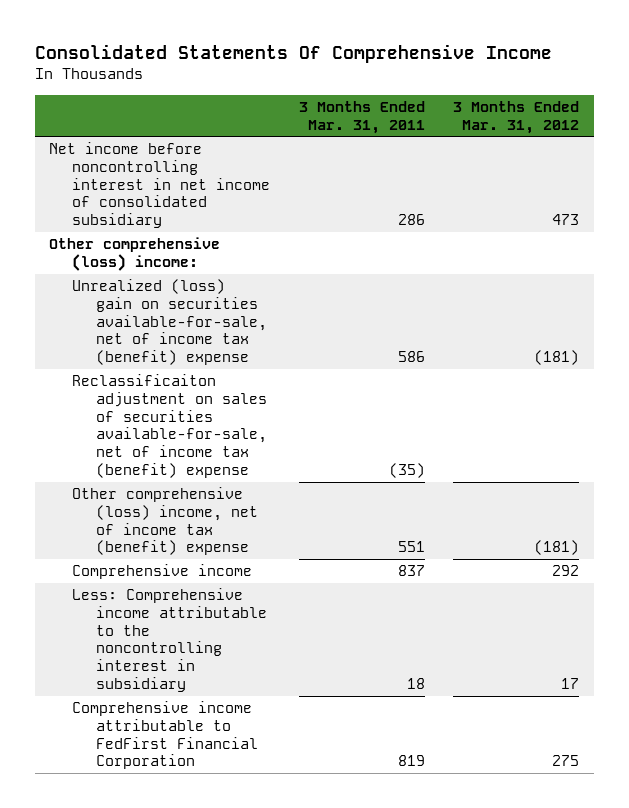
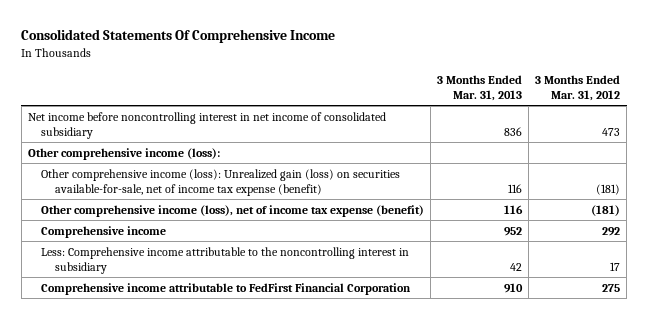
- | 3 Months Ended Mar. 31, 2011 | 3 Months Ended Mar. 31, 2012
+ | 3 Months Ended Mar. 31, 2013 | 3 Months Ended Mar. 31, 2012
- Other comprehensive (loss) income:
- Unrealized (loss) gain on securities available-for-sale, net of income tax (benefit) expense | 586 | (181)
- Reclassificaiton adjustment on sales of securities available-for-sale, net of income tax (benefit) expense | (35) |
- Other comprehensive (loss) income, net of income tax (benefit) expense | 551 | (181)
+ Other comprehensive income (loss):
+ Other comprehensive income (loss): Unrealized gain (loss) on securities available-for-sale, net of income tax expense (benefit) | 116 | (181)
+ Other comprehensive income (loss), net of income tax expense (benefit) | 116 | (181)

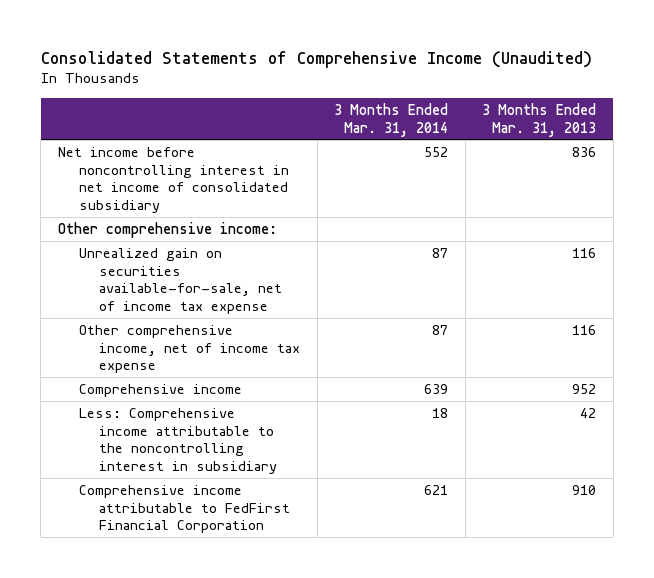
- Consolidated Statements Of Comprehensive Income
+ Consolidated Statements of Comprehensive Income (Unaudited)
- | 3 Months Ended Mar. 31, 2013 | 3 Months Ended Mar. 31, 2012
+ | 3 Months Ended Mar. 31, 2014 | 3 Months Ended Mar. 31, 2013
- Other comprehensive income (loss):
- Other comprehensive income (loss): Unrealized gain (loss) on securities available-for-sale, net of income tax expense (benefit) | 116 | (181)
- Other comprehensive income (loss), net of income tax expense (benefit) | 116 | (181)
+ Other comprehensive income:
+ Unrealized gain on securities available-for-sale, net of income tax expense | 87 | 116
+ Other comprehensive income, net of income tax expense | 87 | 116

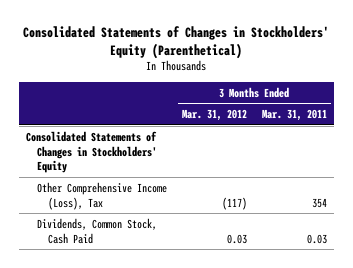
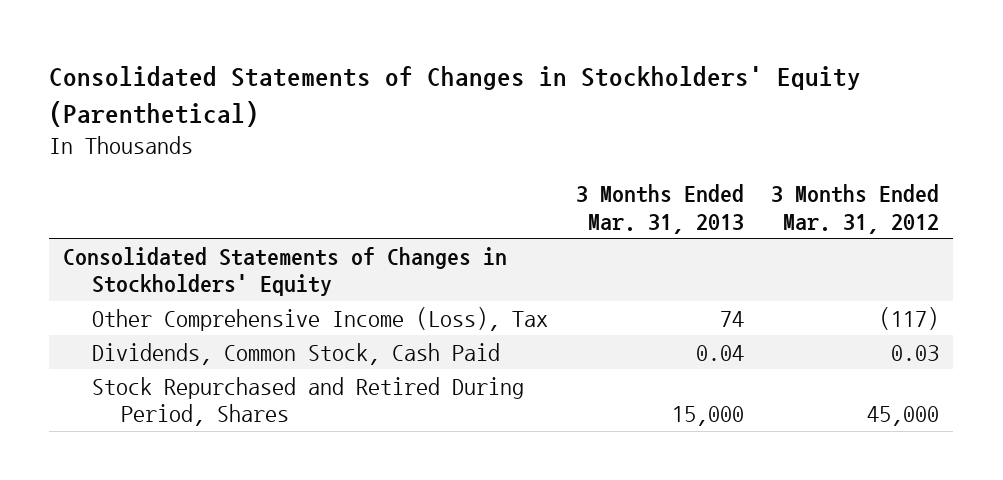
- | 3 Months Ended Mar. 31, 2012 | 3 Months Ended Mar. 31, 2011
+ | 3 Months Ended Mar. 31, 2013 | 3 Months Ended Mar. 31, 2012
+ Stock Repurchased and Retired During Period, Shares | 15,000 | 45,000

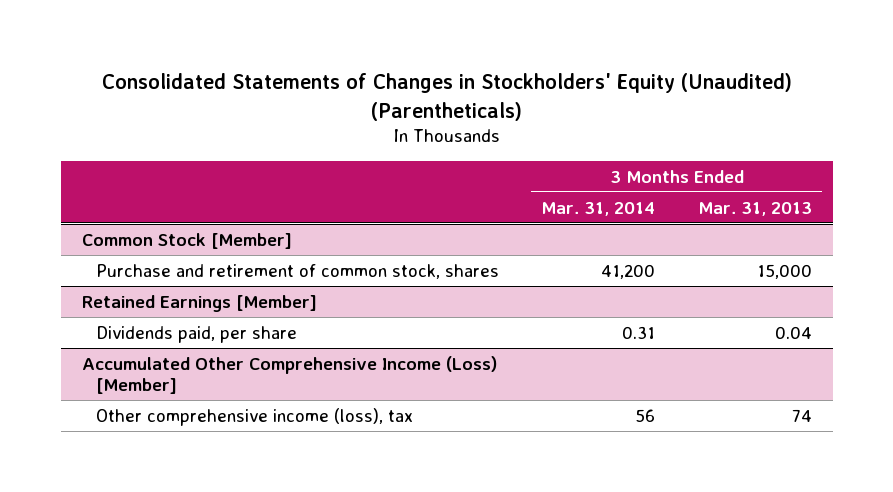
- Consolidated Statements of Changes in Stockholders' Equity (Parenthetical)
+ Consolidated Statements of Changes in Stockholders' Equity (Unaudited) (Parentheticals)
- | 3 Months Ended Mar. 31, 2013 | 3 Months Ended Mar. 31, 2012
+ | 3 Months Ended Mar. 31, 2014 | 3 Months Ended Mar. 31, 2013
- Consolidated Statements of Changes in Stockholders' Equity
- Other Comprehensive Income (Loss), Tax | 74 | (117)
- Dividends, Common Stock, Cash Paid | 0.04 | 0.03
- Stock Repurchased and Retired During Period, Shares | 15,000 | 45,000
+ Common Stock [Member]
+ Purchase and retirement of common stock, shares | 41,200 | 15,000
+ Retained Earnings [Member]
+ Dividends paid, per share | 0.31 | 0.04
+ Accumulated Other Comprehensive Income (Loss) [Member]
+ Other comprehensive income (loss), tax | 56 | 74

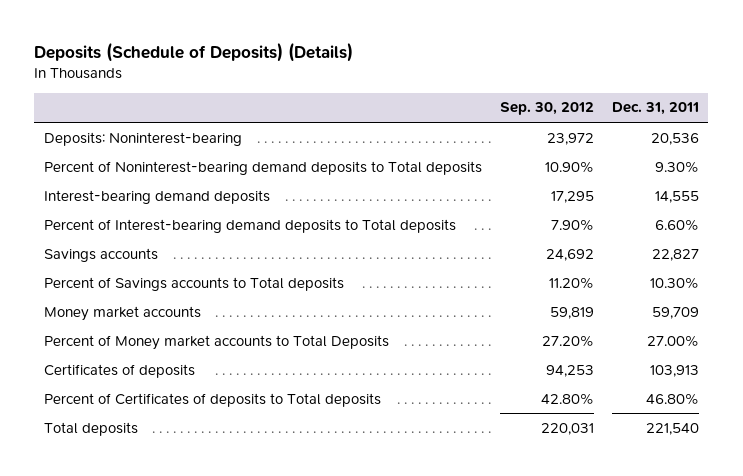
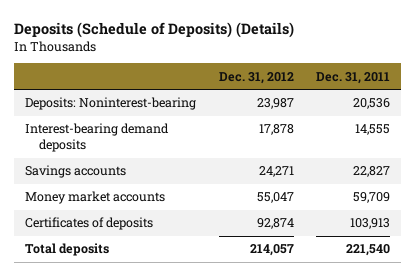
- | Sep. 30, 2012 | Dec. 31, 2011
+ | Dec. 31, 2012 | Dec. 31, 2011
- Percent of Noninterest-bearing demand deposits to Total deposits | 10.90% | 9.30%
- Percent of Interest-bearing demand deposits to Total deposits | 7.90% | 6.60%
- Percent of Savings accounts to Total deposits | 11.20% | 10.30%
- Percent of Money market accounts to Total Deposits | 27.20% | 27.00%
- Percent of Certificates of deposits to Total deposits | 42.80% | 46.80%

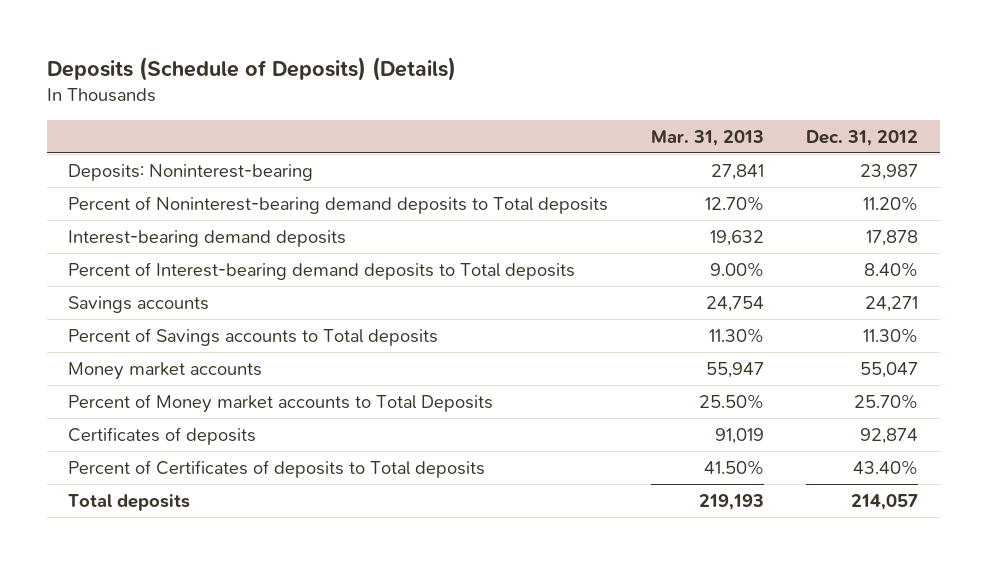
- | Dec. 31, 2012 | Dec. 31, 2011
+ | Mar. 31, 2013 | Dec. 31, 2012
+ Percent of Noninterest-bearing demand deposits to Total deposits | 12.70% | 11.20%
+ Percent of Interest-bearing demand deposits to Total deposits | 9.00% | 8.40%
+ Percent of Savings accounts to Total deposits | 11.30% | 11.30%
+ Percent of Money market accounts to Total Deposits | 25.50% | 25.70%
+ Percent of Certificates of deposits to Total deposits | 41.50% | 43.40%

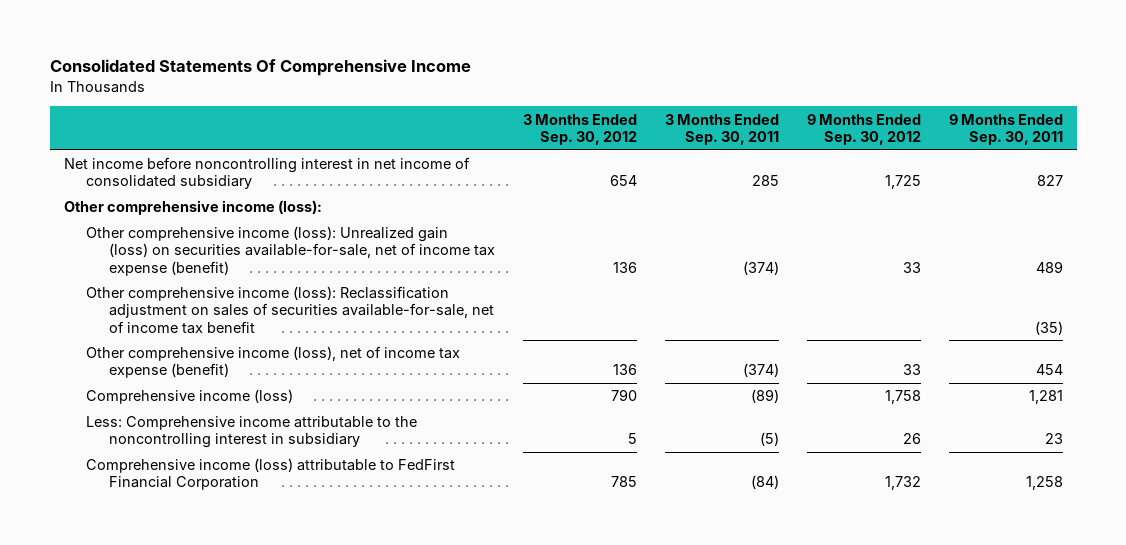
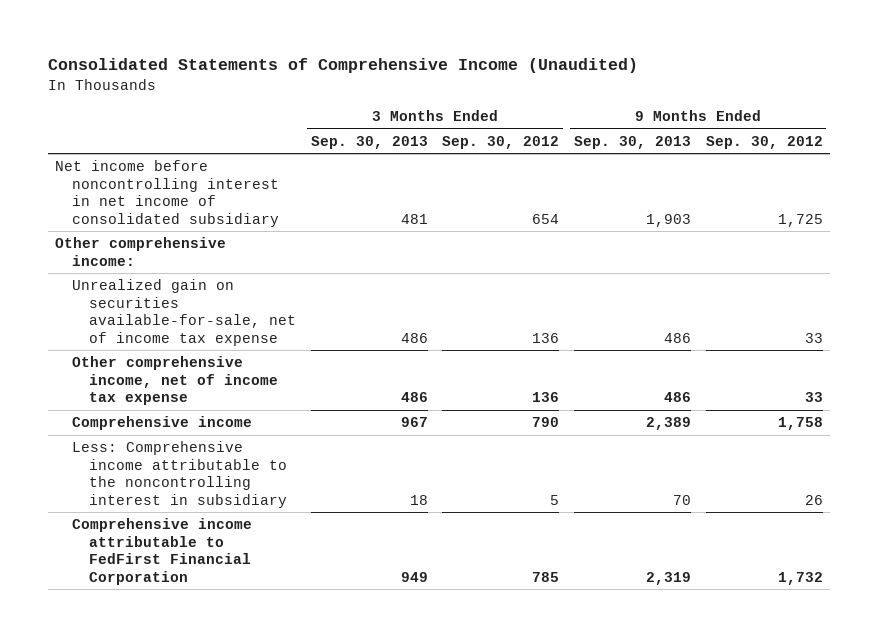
- Consolidated Statements Of Comprehensive Income
+ Consolidated Statements of Comprehensive Income (Unaudited)
- | 3 Months Ended Sep. 30, 2012 | 3 Months Ended Sep. 30, 2011 | 9 Months Ended Sep. 30, 2012 | 9 Months Ended Sep. 30, 2011
+ | 3 Months Ended Sep. 30, 2013 | 3 Months Ended Sep. 30, 2012 | 9 Months Ended Sep. 30, 2013 | 9 Months Ended Sep. 30, 2012
- Other comprehensive income (loss):
- Other comprehensive income (loss): Unrealized gain (loss) on securities available-for-sale, net of income tax expense (benefit) | 136 | (374) | 33 | 489
- Other comprehensive income (loss): Reclassification adjustment on sales of securities available-for-sale, net of income tax benefit | | | | (35)
- Other comprehensive income (loss), net of income tax expense (benefit) | 136 | (374) | 33 | 454
- Comprehensive income (loss) | 790 | (89) | 1,758 | 1,281
+ Other comprehensive income:
+ Unrealized gain on securities available-for-sale, net of income tax expense | 486 | 136 | 486 | 33
+ Other comprehensive income, net of income tax expense | 486 | 136 | 486 | 33
+ Comprehensive income | 967 | 790 | 2,389 | 1,758
- Comprehensive income (loss) attributable to FedFirst Financial Corporation | 785 | (84) | 1,732 | 1,258
+ Comprehensive income attributable to FedFirst Financial Corporation | 949 | 785 | 2,319 | 1,732

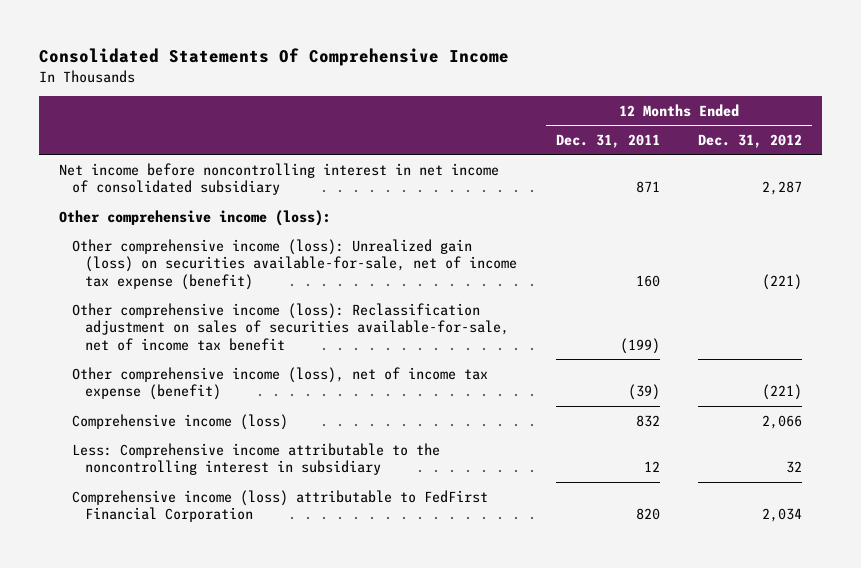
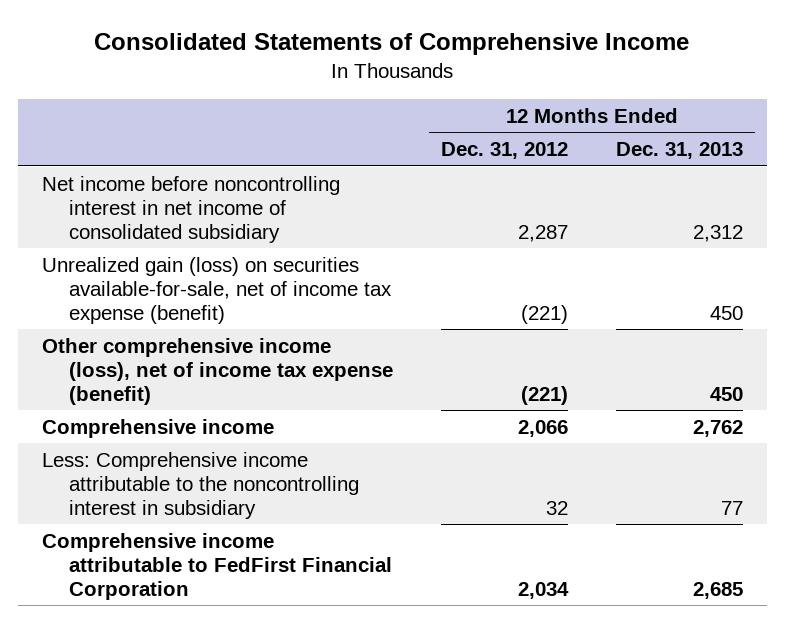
- Consolidated Statements Of Comprehensive Income
+ Consolidated Statements of Comprehensive Income
- | 12 Months Ended Dec. 31, 2011 | 12 Months Ended Dec. 31, 2012
+ | 12 Months Ended Dec. 31, 2012 | 12 Months Ended Dec. 31, 2013
- Other comprehensive income (loss):
- Other comprehensive income (loss): Unrealized gain (loss) on securities available-for-sale, net of income tax expense (benefit) | 160 | (221)
- Other comprehensive income (loss): Reclassification adjustment on sales of securities available-for-sale, net of income tax benefit | (199) |
+ Unrealized gain (loss) on securities available-for-sale, net of income tax expense (benefit) | (221) | 450
- Comprehensive income (loss) | 832 | 2,066
+ Comprehensive income | 2,066 | 2,762
- Comprehensive income (loss) attributable to FedFirst Financial Corporation | 820 | 2,034
+ Comprehensive income attributable to FedFirst Financial Corporation | 2,034 | 2,685

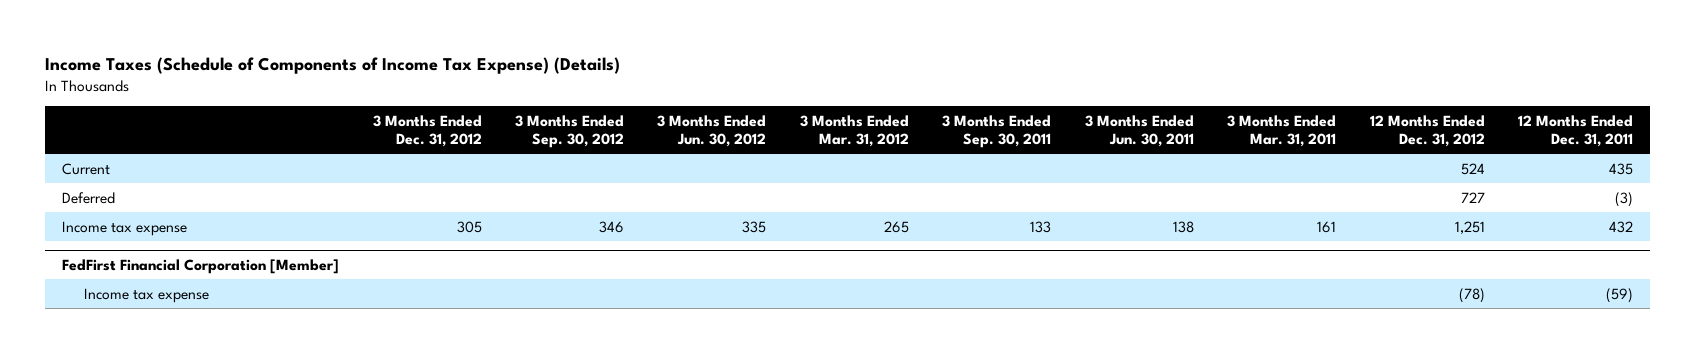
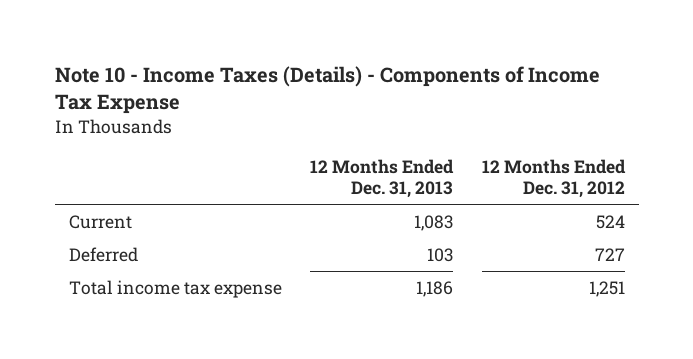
- Income Taxes (Schedule of Components of Income Tax Expense) (Details)
+ Note 10 - Income Taxes (Details) - Components of Income Tax Expense
- | 3 Months Ended Dec. 31, 2012 | 3 Months Ended Sep. 30, 2012 | 3 Months Ended Jun. 30, 2012 | 3 Months Ended Mar. 31, 2012 | 3 Months Ended Sep. 30, 2011 | 3 Months Ended Jun. 30, 2011 | 3 Months Ended Mar. 31, 2011 | 12 Months Ended Dec. 31, 2012 | 12 Months Ended Dec. 31, 2011
+ | 12 Months Ended Dec. 31, 2013 | 12 Months Ended Dec. 31, 2012
- Income tax expense | 305 | 346 | 335 | 265 | 133 | 138 | 161 | 1,251 | 432
- FedFirst Financial Corporation [Member]
- Income tax expense | | | | | | | | (78) | (59)
+ Total income tax expense | 1,186 | 1,251

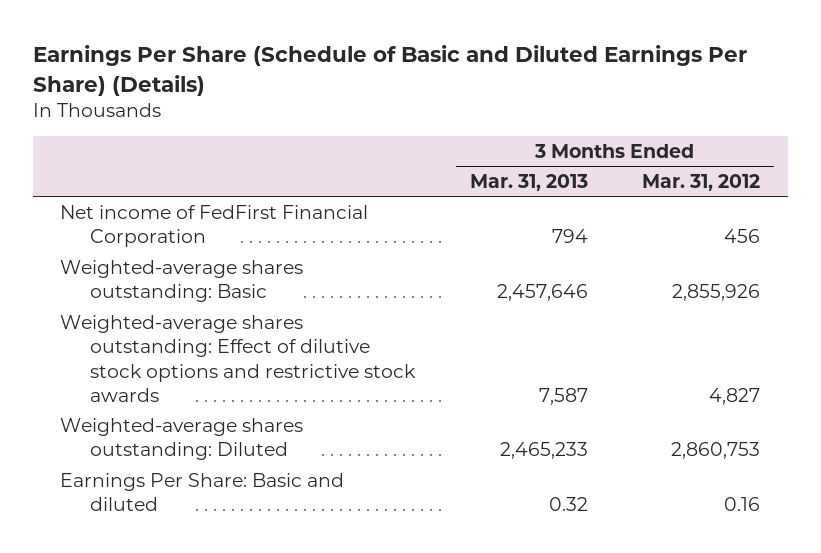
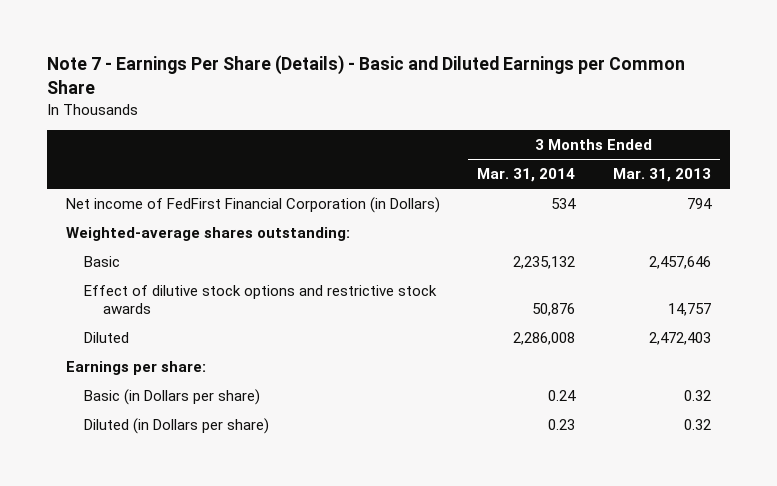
- Earnings Per Share (Schedule of Basic and Diluted Earnings Per Share) (Details)
+ Note 7 - Earnings Per Share (Details) - Basic and Diluted Earnings per Common Share
- | 3 Months Ended Mar. 31, 2013 | 3 Months Ended Mar. 31, 2012
+ | 3 Months Ended Mar. 31, 2014 | 3 Months Ended Mar. 31, 2013
- Net income of FedFirst Financial Corporation | 794 | 456
- Weighted-average shares outstanding: Basic | 2,457,646 | 2,855,926
- Weighted-average shares outstanding: Effect of dilutive stock options and restrictive stock awards | 7,587 | 4,827
- Weighted-average shares outstanding: Diluted | 2,465,233 | 2,860,753
- Earnings Per Share: Basic and diluted | 0.32 | 0.16
+ Net income of FedFirst Financial Corporation (in Dollars) | 534 | 794
+ Weighted-average shares outstanding:
+ Basic | 2,235,132 | 2,457,646
+ Effect of dilutive stock options and restrictive stock awards | 50,876 | 14,757
+ Diluted | 2,286,008 | 2,472,403
+ Earnings per share:
+ Basic (in Dollars per share) | 0.24 | 0.32
+ Diluted (in Dollars per share) | 0.23 | 0.32

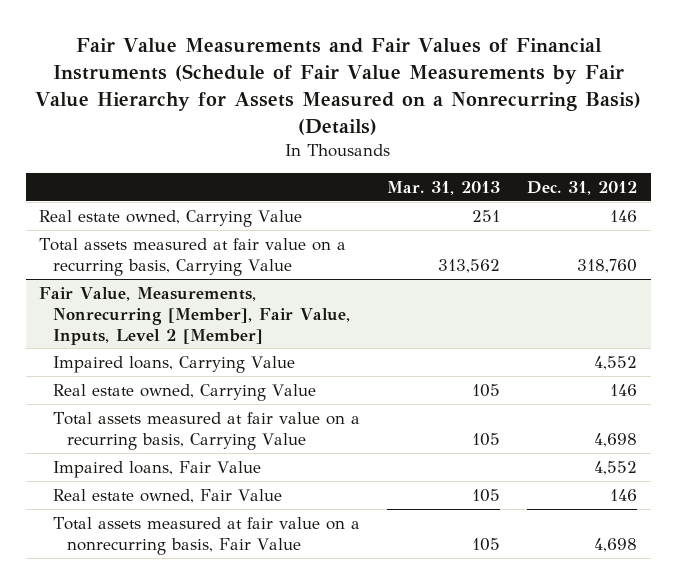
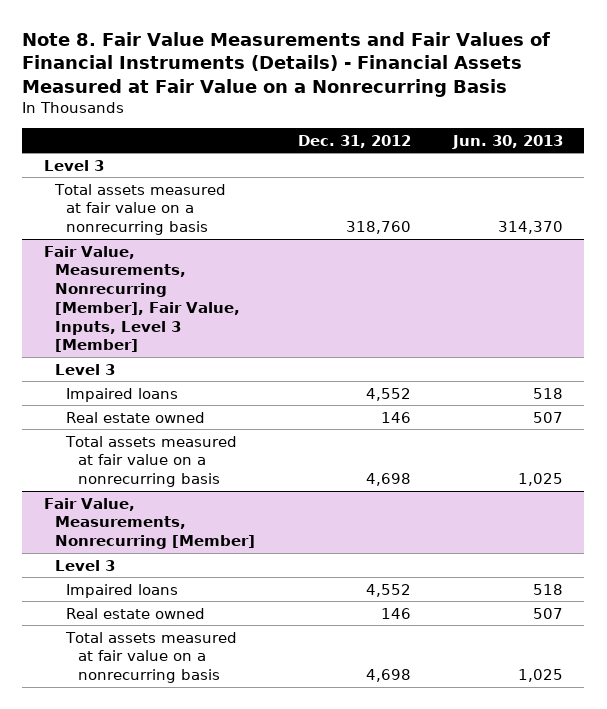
- Fair Value Measurements and Fair Values of Financial Instruments (Schedule of Fair Value Measurements by Fair Value Hierarchy for Assets Measured on a Nonrecurring Basis) (Details)
+ Note 8. Fair Value Measurements and Fair Values of Financial Instruments (Details) - Financial Assets Measured at Fair Value on a Nonrecurring Basis
- | Mar. 31, 2013 | Dec. 31, 2012
+ | Dec. 31, 2012 | Jun. 30, 2013
- Real estate owned, Carrying Value | 251 | 146
- Total assets measured at fair value on a recurring basis, Carrying Value | 313,562 | 318,760
- Fair Value, Measurements, Nonrecurring [Member], Fair Value, Inputs, Level 2 [Member]
- Impaired loans, Carrying Value | | 4,552
- Real estate owned, Carrying Value | 105 | 146
- Total assets measured at fair value on a recurring basis, Carrying Value | 105 | 4,698
- Impaired loans, Fair Value | | 4,552
- Real estate owned, Fair Value | 105 | 146
- Total assets measured at fair value on a nonrecurring basis, Fair Value | 105 | 4,698
+ Level 3
+ Total assets measured at fair value on a nonrecurring basis | 318,760 | 314,370
+ Fair Value, Measurements, Nonrecurring [Member], Fair Value, Inputs, Level 3 [Member]
+ Level 3
+ Impaired loans | 4,552 | 518
+ Real estate owned | 146 | 507
+ Total assets measured at fair value on a nonrecurring basis | 4,698 | 1,025
+ Fair Value, Measurements, Nonrecurring [Member]
+ Level 3
+ Impaired loans | 4,552 | 518
+ Real estate owned | 146 | 507
+ Total assets measured at fair value on a nonrecurring basis | 4,698 | 1,025

